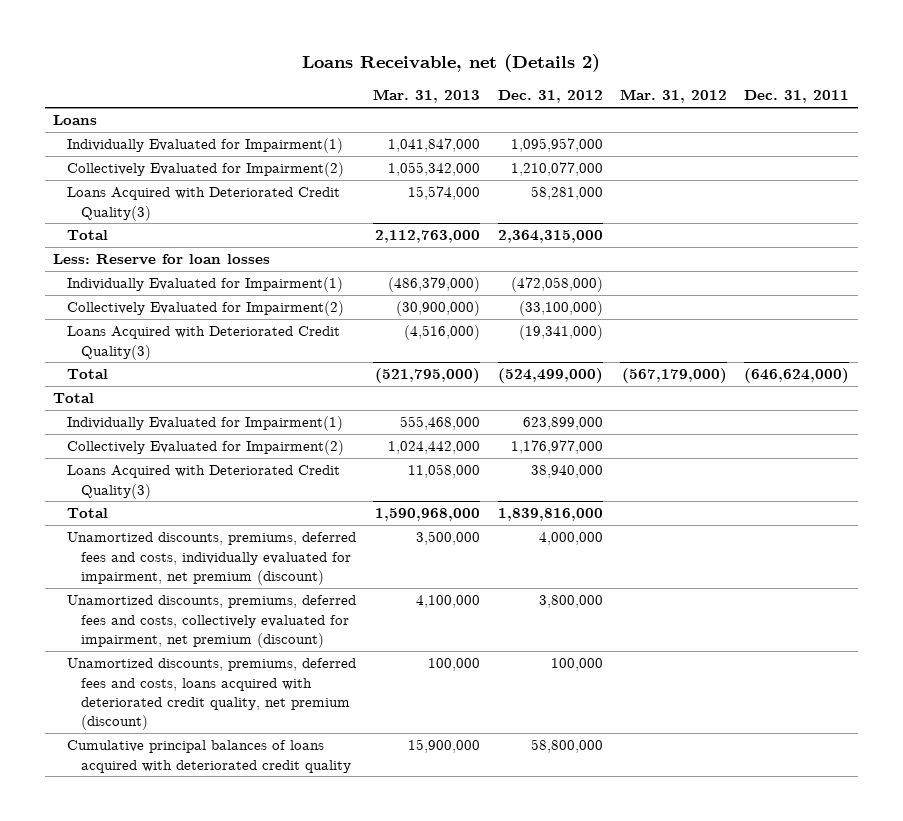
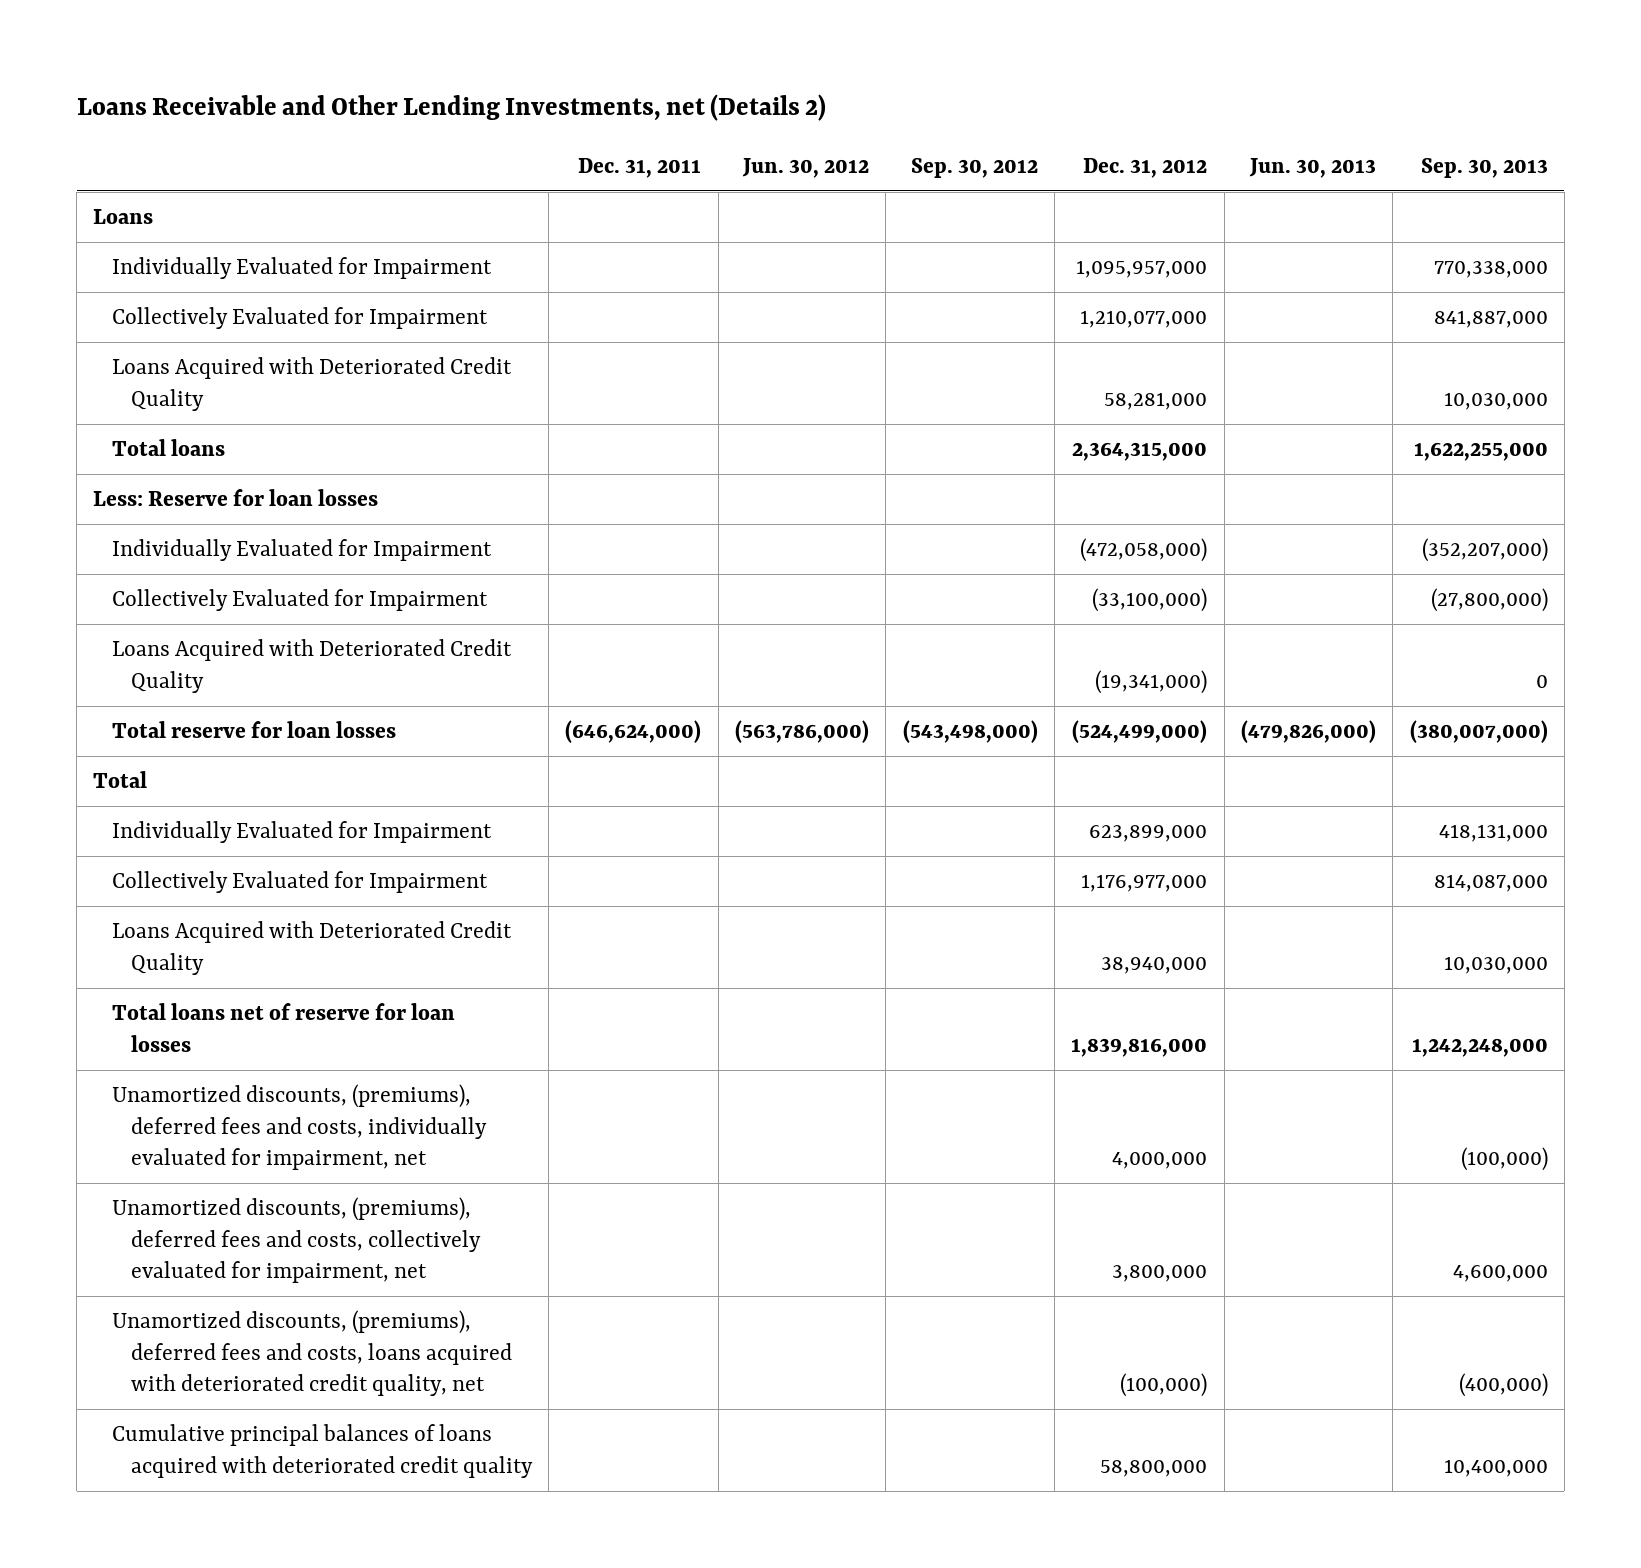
- Loans Receivable, net (Details 2)
+ Loans Receivable and Other Lending Investments, net (Details 2)
- | Mar. 31, 2013 | Dec. 31, 2012 | Mar. 31, 2012 | Dec. 31, 2011
+ | Dec. 31, 2011 | Jun. 30, 2012 | Sep. 30, 2012 | Dec. 31, 2012 | Jun. 30, 2013 | Sep. 30, 2013
- Individually Evaluated for Impairment(1) | 1,041,847,000 | 1,095,957,000 | |
- Collectively Evaluated for Impairment(2) | 1,055,342,000 | 1,210,077,000 | |
- Loans Acquired with Deteriorated Credit Quality(3) | 15,574,000 | 58,281,000 | |
- Total | 2,112,763,000 | 2,364,315,000 | |
+ Individually Evaluated for Impairment | | | | 1,095,957,000 | | 770,338,000
+ Collectively Evaluated for Impairment | | | | 1,210,077,000 | | 841,887,000
+ Loans Acquired with Deteriorated Credit Quality | | | | 58,281,000 | | 10,030,000
+ Total loans | | | | 2,364,315,000 | | 1,622,255,000
- Individually Evaluated for Impairment(1) | (486,379,000) | (472,058,000) | |
- Collectively Evaluated for Impairment(2) | (30,900,000) | (33,100,000) | |
- Loans Acquired with Deteriorated Credit Quality(3) | (4,516,000) | (19,341,000) | |
- Total | (521,795,000) | (524,499,000) | (567,179,000) | (646,624,000)
+ Individually Evaluated for Impairment | | | | (472,058,000) | | (352,207,000)
+ Collectively Evaluated for Impairment | | | | (33,100,000) | | (27,800,000)
+ Loans Acquired with Deteriorated Credit Quality | | | | (19,341,000) | | 0
+ Total reserve for loan losses | (646,624,000) | (563,786,000) | (543,498,000) | (524,499,000) | (479,826,000) | (380,007,000)
- Individually Evaluated for Impairment(1) | 555,468,000 | 623,899,000 | |
- Collectively Evaluated for Impairment(2) | 1,024,442,000 | 1,176,977,000 | |
- Loans Acquired with Deteriorated Credit Quality(3) | 11,058,000 | 38,940,000 | |
- Total | 1,590,968,000 | 1,839,816,000 | |
- Unamortized discounts, premiums, deferred fees and costs, individually evaluated for impairment, net premium (discount) | 3,500,000 | 4,000,000 | |
- Unamortized discounts, premiums, deferred fees and costs, collectively evaluated for impairment, net premium (discount) | 4,100,000 | 3,800,000 | |
- Unamortized discounts, premiums, deferred fees and costs, loans acquired with deteriorated credit quality, net premium (discount) | 100,000 | 100,000 | |
+ Individually Evaluated for Impairment | | | | 623,899,000 | | 418,131,000
+ Collectively Evaluated for Impairment | | | | 1,176,977,000 | | 814,087,000
+ Loans Acquired with Deteriorated Credit Quality | | | | 38,940,000 | | 10,030,000
+ Total loans net of reserve for loan losses | | | | 1,839,816,000 | | 1,242,248,000
+ Unamortized discounts, (premiums), deferred fees and costs, individually evaluated for impairment, net | | | | 4,000,000 | | (100,000)
+ Unamortized discounts, (premiums), deferred fees and costs, collectively evaluated for impairment, net | | | | 3,800,000 | | 4,600,000
+ Unamortized discounts, (premiums), deferred fees and costs, loans acquired with deteriorated credit quality, net | | | | (100,000) | | (400,000)

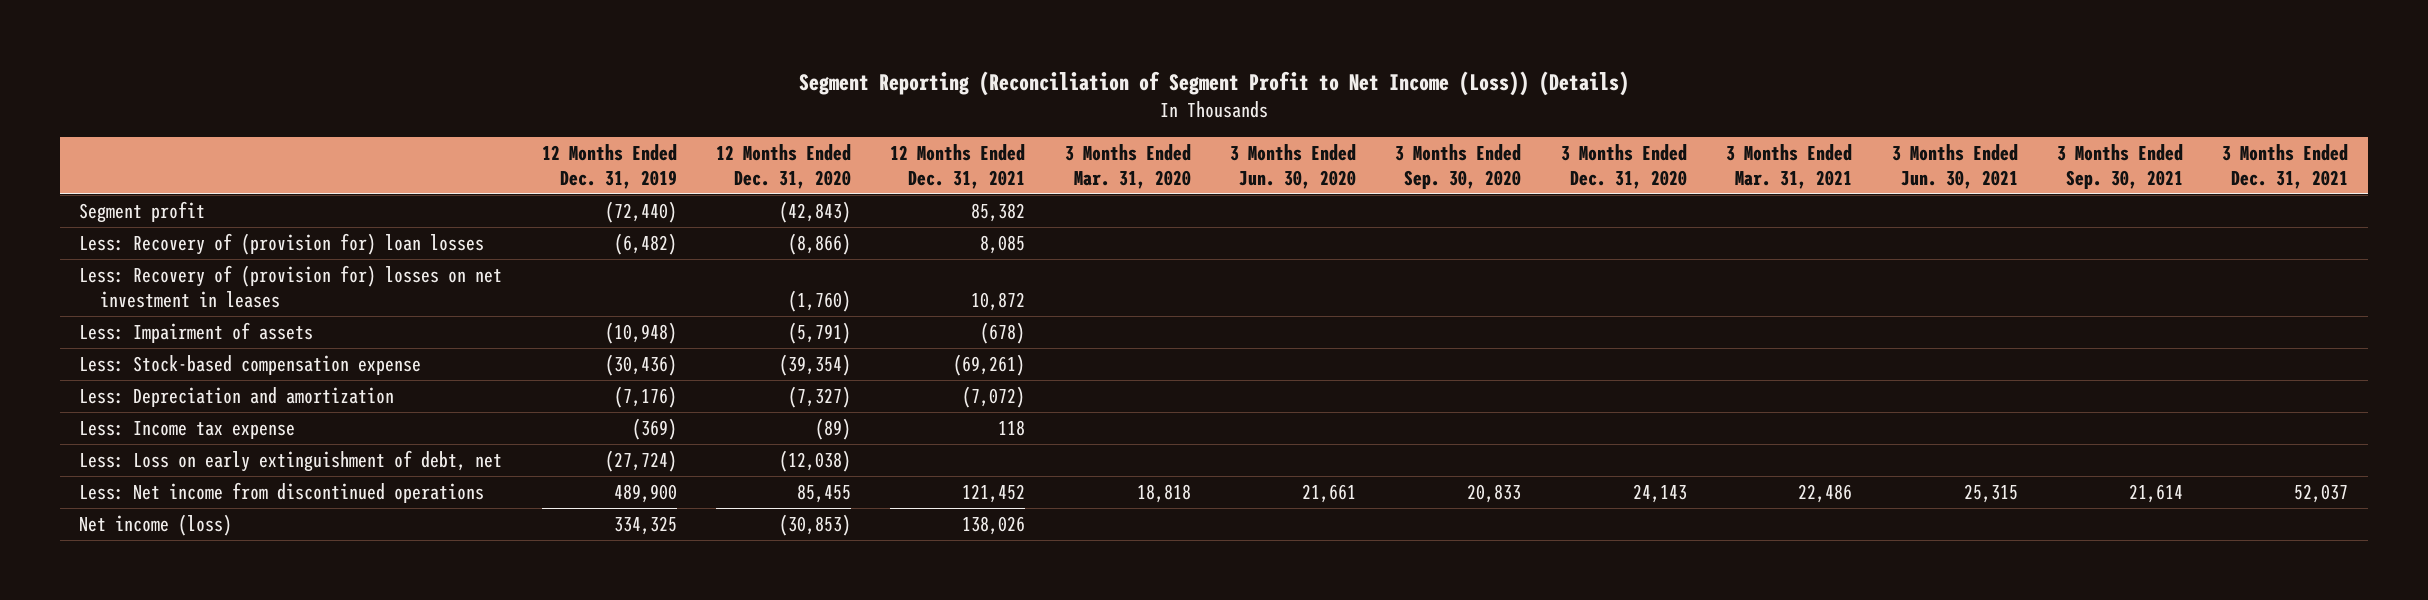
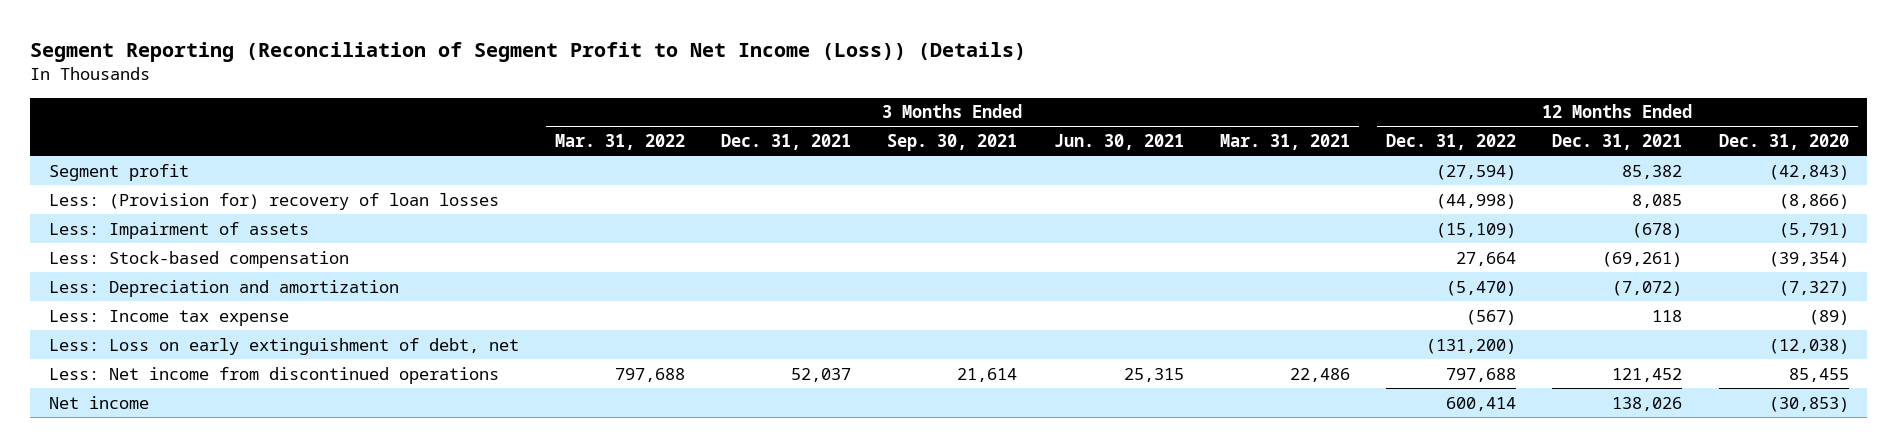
- | 12 Months Ended Dec. 31, 2019 | 12 Months Ended Dec. 31, 2020 | 12 Months Ended Dec. 31, 2021 | 3 Months Ended Mar. 31, 2020 | 3 Months Ended Jun. 30, 2020 | 3 Months Ended Sep. 30, 2020 | 3 Months Ended Dec. 31, 2020 | 3 Months Ended Mar. 31, 2021 | 3 Months Ended Jun. 30, 2021 | 3 Months Ended Sep. 30, 2021 | 3 Months Ended Dec. 31, 2021
+ | 3 Months Ended Mar. 31, 2022 | 3 Months Ended Dec. 31, 2021 | 3 Months Ended Sep. 30, 2021 | 3 Months Ended Jun. 30, 2021 | 3 Months Ended Mar. 31, 2021 | 12 Months Ended Dec. 31, 2022 | 12 Months Ended Dec. 31, 2021 | 12 Months Ended Dec. 31, 2020
- Less: Recovery of (provision for) loan losses | (6,482) | (8,866) | 8,085 | | | | | | | |
- Less: Recovery of (provision for) losses on net investment in leases | | (1,760) | 10,872 | | | | | | | |
+ Less: (Provision for) recovery of loan losses | | | | | | (44,998) | 8,085 | (8,866)
- Less: Stock-based compensation expense | (30,436) | (39,354) | (69,261) | | | | | | | |
+ Less: Stock-based compensation | | | | | | 27,664 | (69,261) | (39,354)
- Net income (loss) | 334,325 | (30,853) | 138,026 | | | | | | | |
+ Net income | | | | | | 600,414 | 138,026 | (30,853)

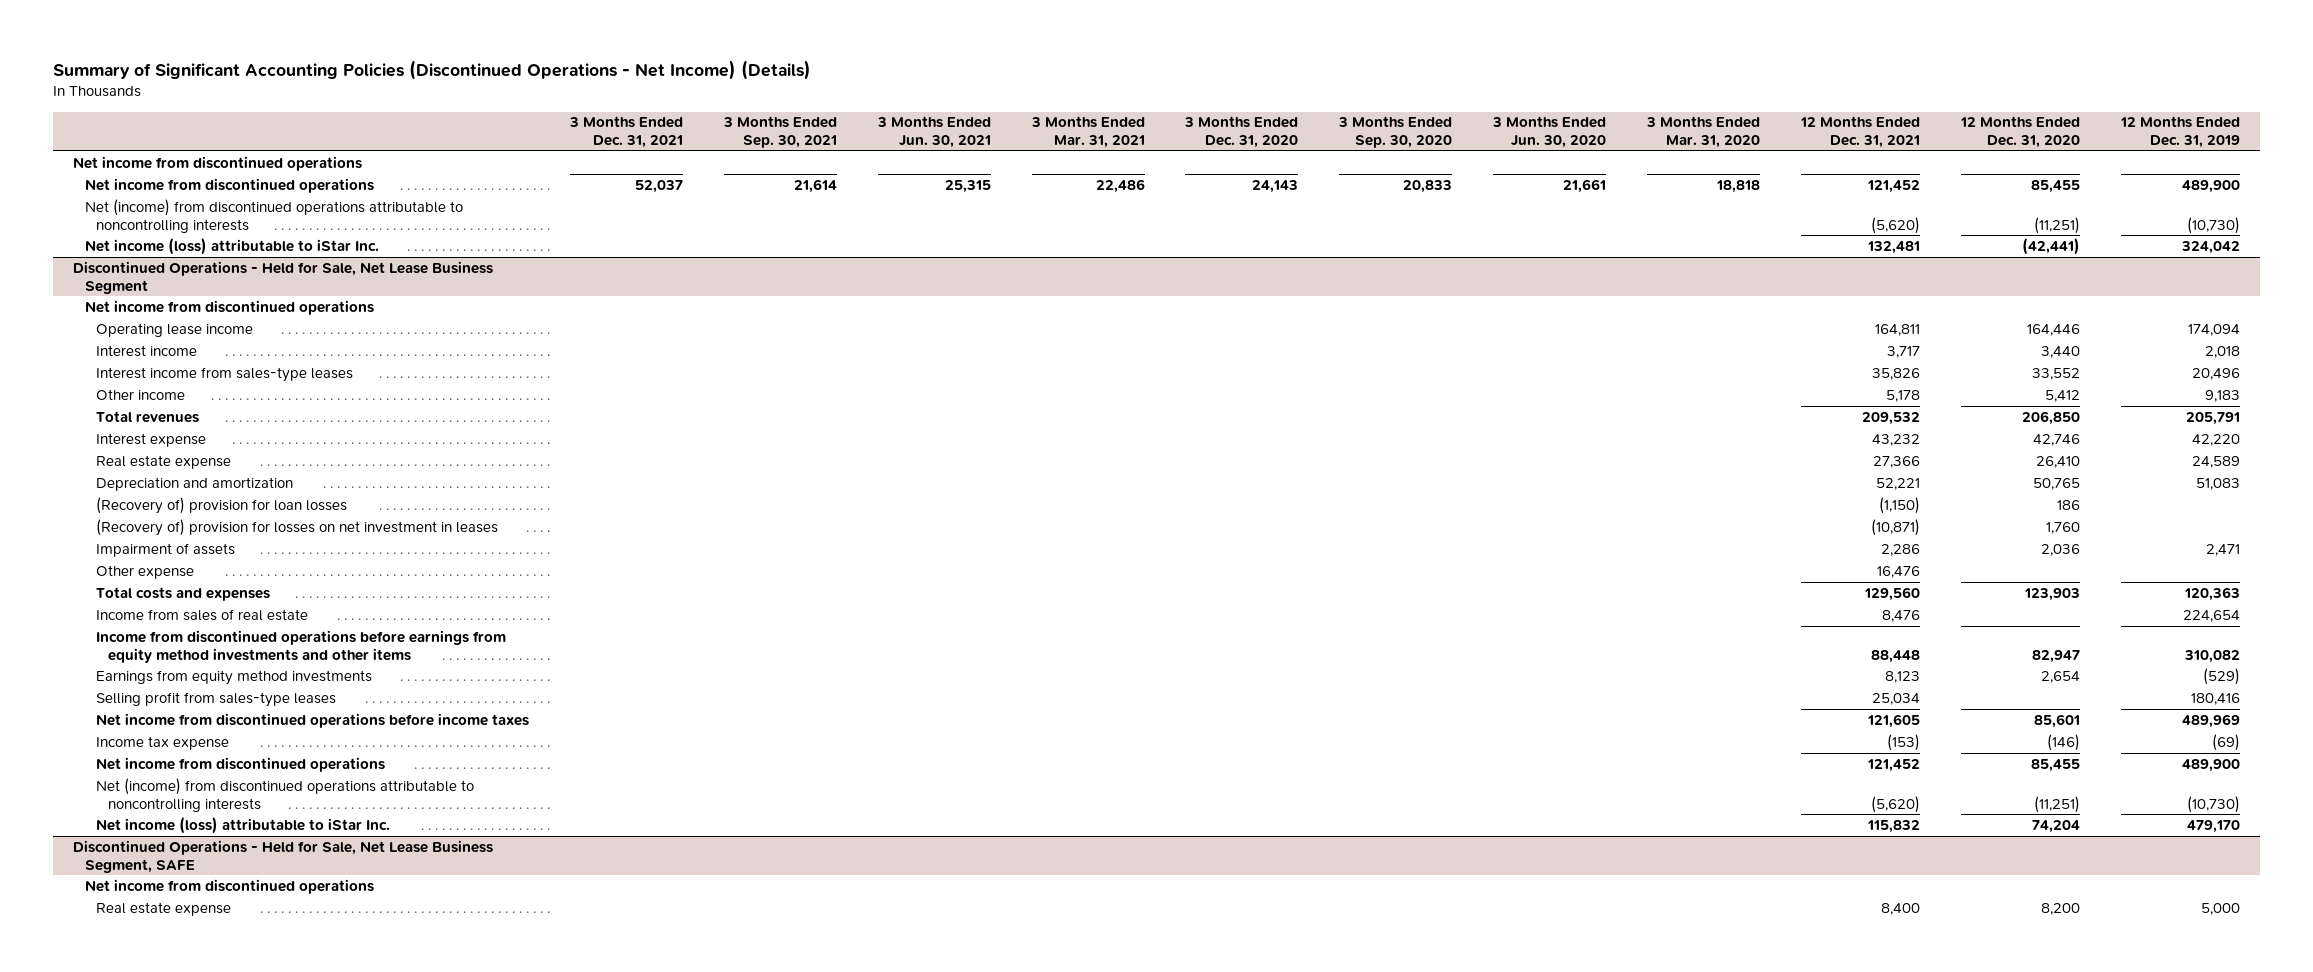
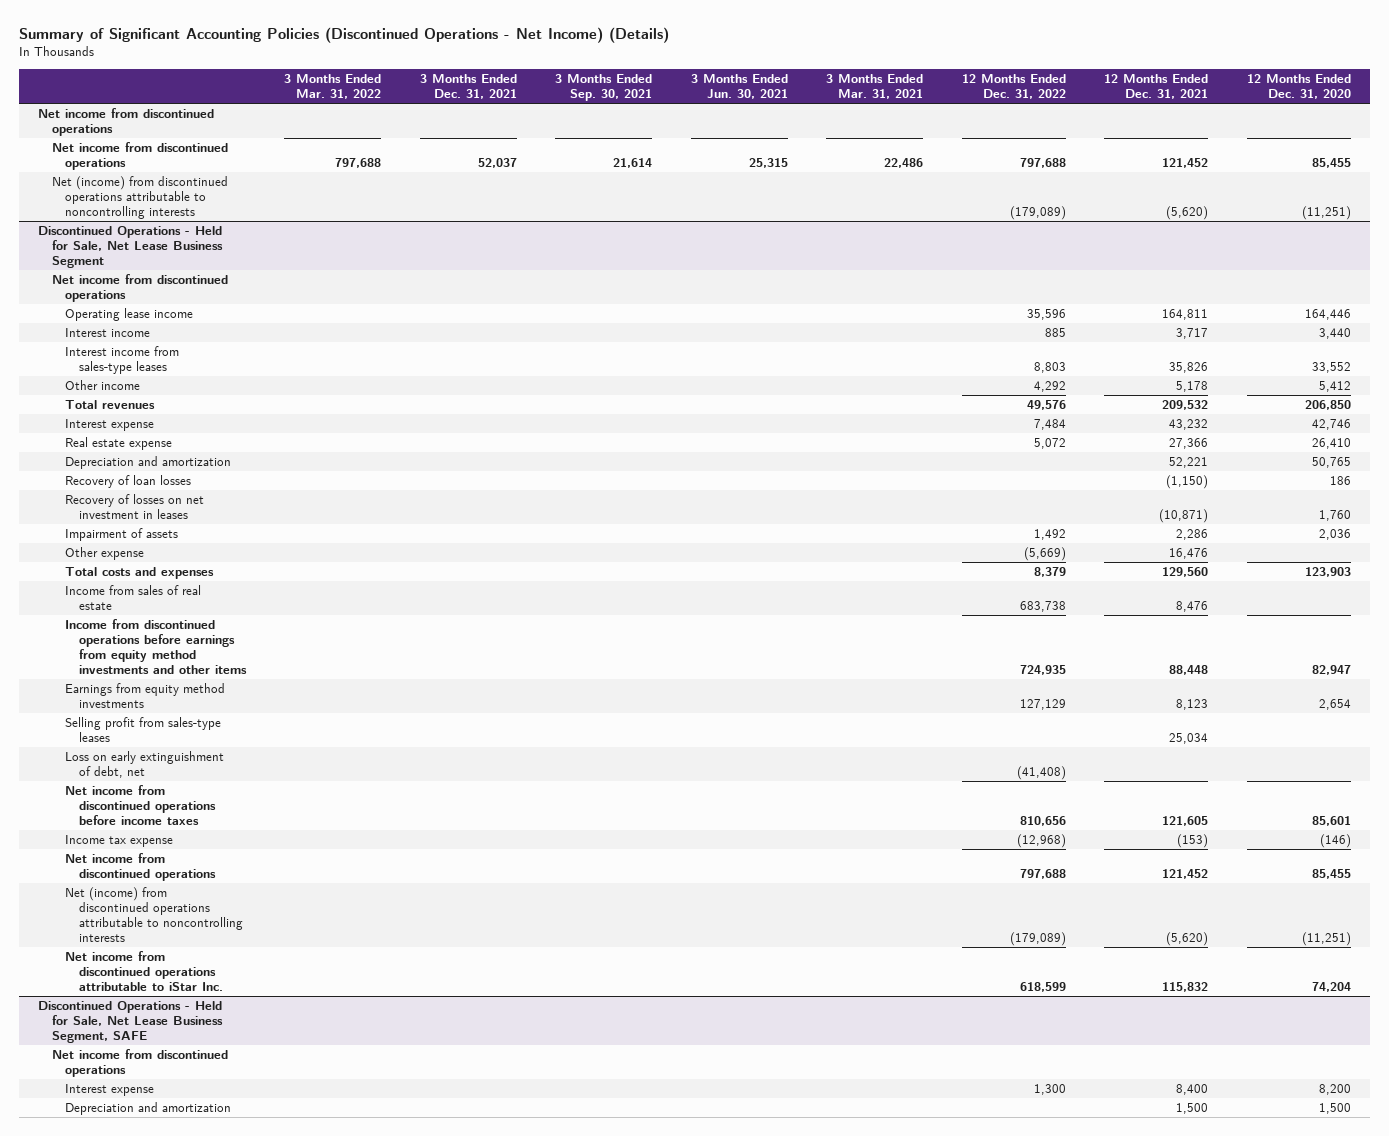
- | 3 Months Ended Dec. 31, 2021 | 3 Months Ended Sep. 30, 2021 | 3 Months Ended Jun. 30, 2021 | 3 Months Ended Mar. 31, 2021 | 3 Months Ended Dec. 31, 2020 | 3 Months Ended Sep. 30, 2020 | 3 Months Ended Jun. 30, 2020 | 3 Months Ended Mar. 31, 2020 | 12 Months Ended Dec. 31, 2021 | 12 Months Ended Dec. 31, 2020 | 12 Months Ended Dec. 31, 2019
+ | 3 Months Ended Mar. 31, 2022 | 3 Months Ended Dec. 31, 2021 | 3 Months Ended Sep. 30, 2021 | 3 Months Ended Jun. 30, 2021 | 3 Months Ended Mar. 31, 2021 | 12 Months Ended Dec. 31, 2022 | 12 Months Ended Dec. 31, 2021 | 12 Months Ended Dec. 31, 2020
- Net income (loss) attributable to iStar Inc. | | | | | | | | | 132,481 | (42,441) | 324,042
@ Discontinued Operations - Held for Sale, Net Lease Business Segment
- (Recovery of) provision for loan losses | | | | | | | | | (1,150) | 186 |
- (Recovery of) provision for losses on net investment in leases | | | | | | | | | (10,871) | 1,760 |
+ Recovery of loan losses | | | | | | | (1,150) | 186
+ Recovery of losses on net investment in leases | | | | | | | (10,871) | 1,760
+ Loss on early extinguishment of debt, net | | | | | | (41,408) | |
- Net income (loss) attributable to iStar Inc. | | | | | | | | | 115,832 | 74,204 | 479,170
+ Net income from discontinued operations attributable to iStar Inc. | | | | | | 618,599 | 115,832 | 74,204
@ Discontinued Operations - Held for Sale, Net Lease Business Segment, SAFE
- Real estate expense | | | | | | | | | 8,400 | 8,200 | 5,000
+ Interest expense | | | | | | 1,300 | 8,400 | 8,200
+ Depreciation and amortization | | | | | | | 1,500 | 1,500

